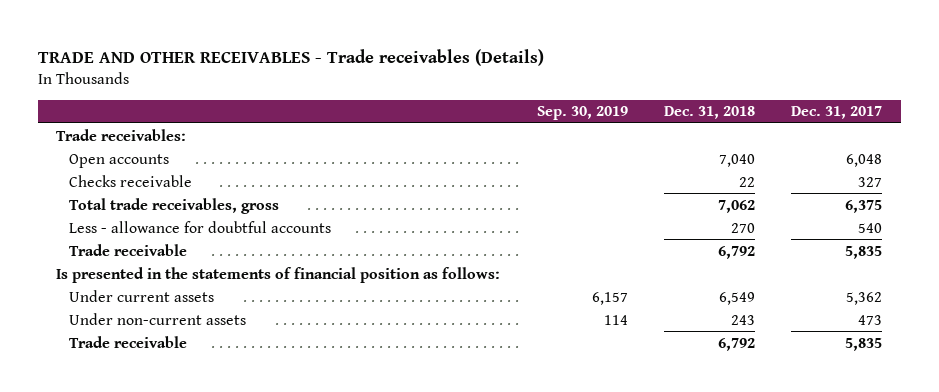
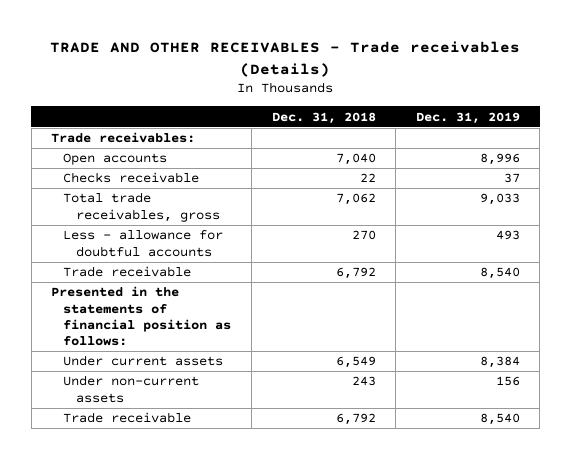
- | Sep. 30, 2019 | Dec. 31, 2018 | Dec. 31, 2017
+ | Dec. 31, 2018 | Dec. 31, 2019
- Is presented in the statements of financial position as follows:
+ Presented in the statements of financial position as follows:

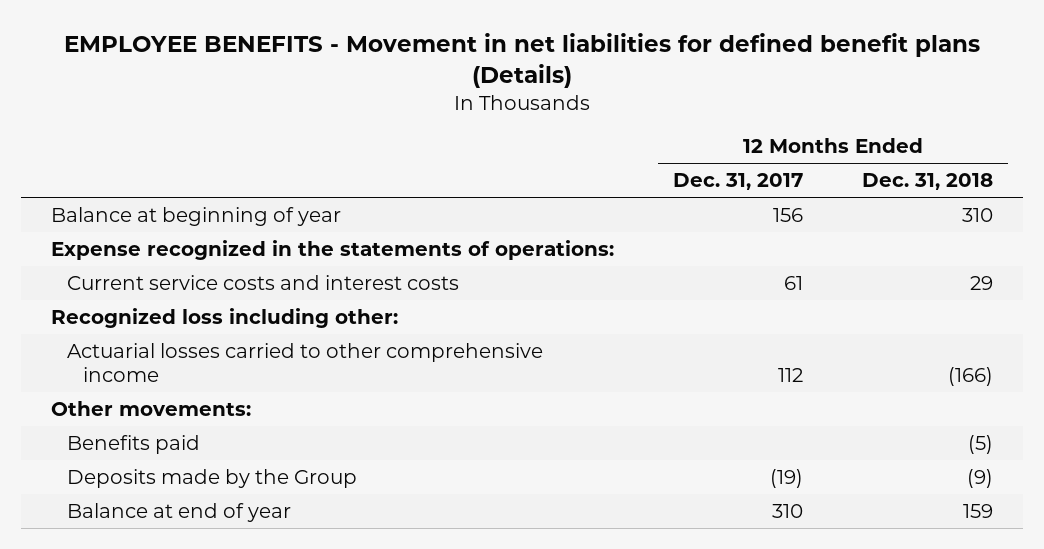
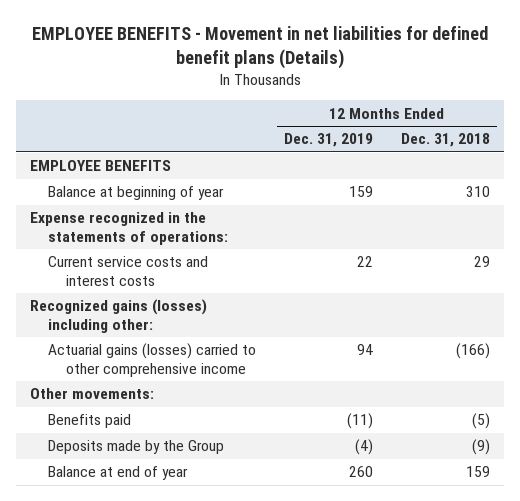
- | 12 Months Ended Dec. 31, 2017 | 12 Months Ended Dec. 31, 2018
+ | 12 Months Ended Dec. 31, 2019 | 12 Months Ended Dec. 31, 2018
+ EMPLOYEE BENEFITS
- Recognized loss including other:
- Actuarial losses carried to other comprehensive income | 112 | (166)
+ Recognized gains (losses) including other:
+ Actuarial gains (losses) carried to other comprehensive income | 94 | (166)

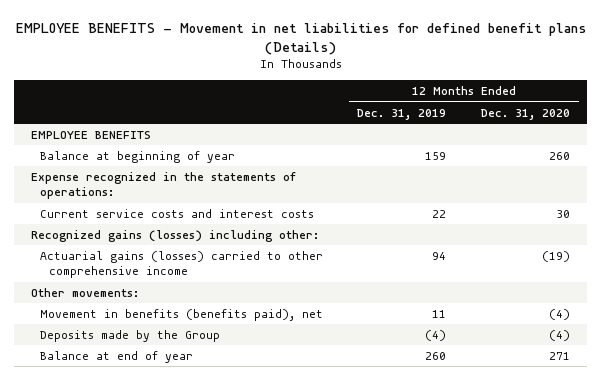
- | 12 Months Ended Dec. 31, 2019 | 12 Months Ended Dec. 31, 2018
+ | 12 Months Ended Dec. 31, 2019 | 12 Months Ended Dec. 31, 2020
- Benefits paid | (11) | (5)
+ Movement in benefits (benefits paid), net | 11 | (4)

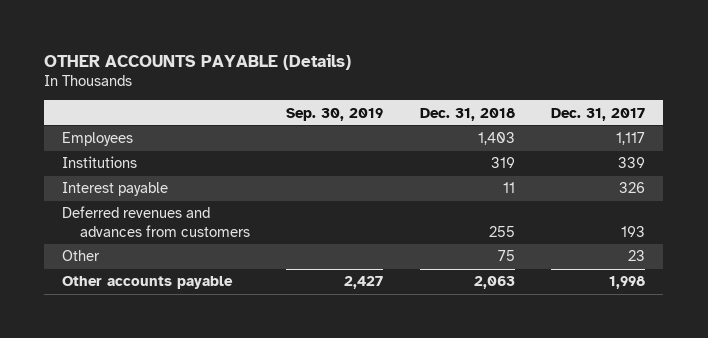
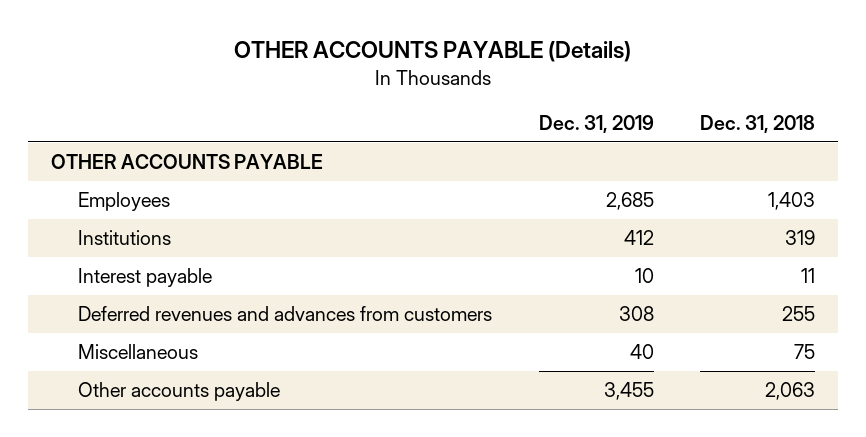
- | Sep. 30, 2019 | Dec. 31, 2018 | Dec. 31, 2017
+ | Dec. 31, 2019 | Dec. 31, 2018
+ OTHER ACCOUNTS PAYABLE
- Other | | 75 | 23
+ Miscellaneous | 40 | 75

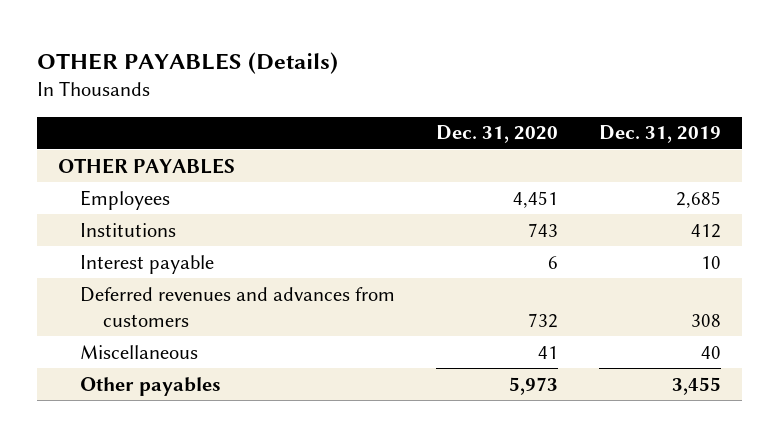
- OTHER ACCOUNTS PAYABLE (Details)
+ OTHER PAYABLES (Details)
- | Dec. 31, 2019 | Dec. 31, 2018
+ | Dec. 31, 2020 | Dec. 31, 2019
- OTHER ACCOUNTS PAYABLE
+ OTHER PAYABLES
- Other accounts payable | 3,455 | 2,063
+ Other payables | 5,973 | 3,455

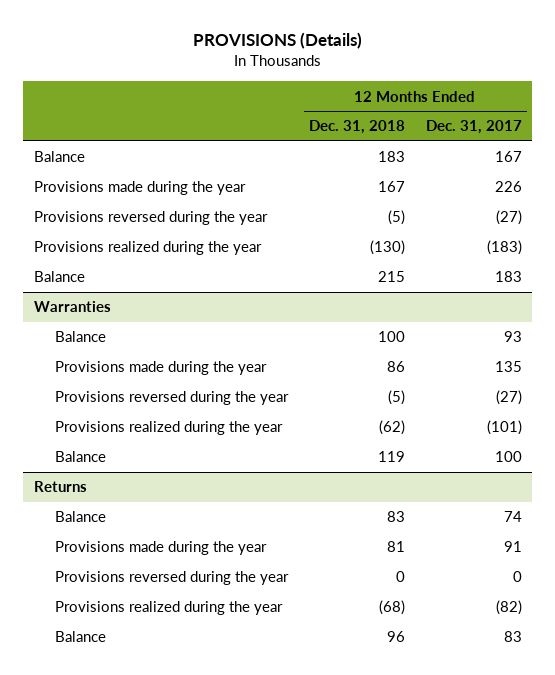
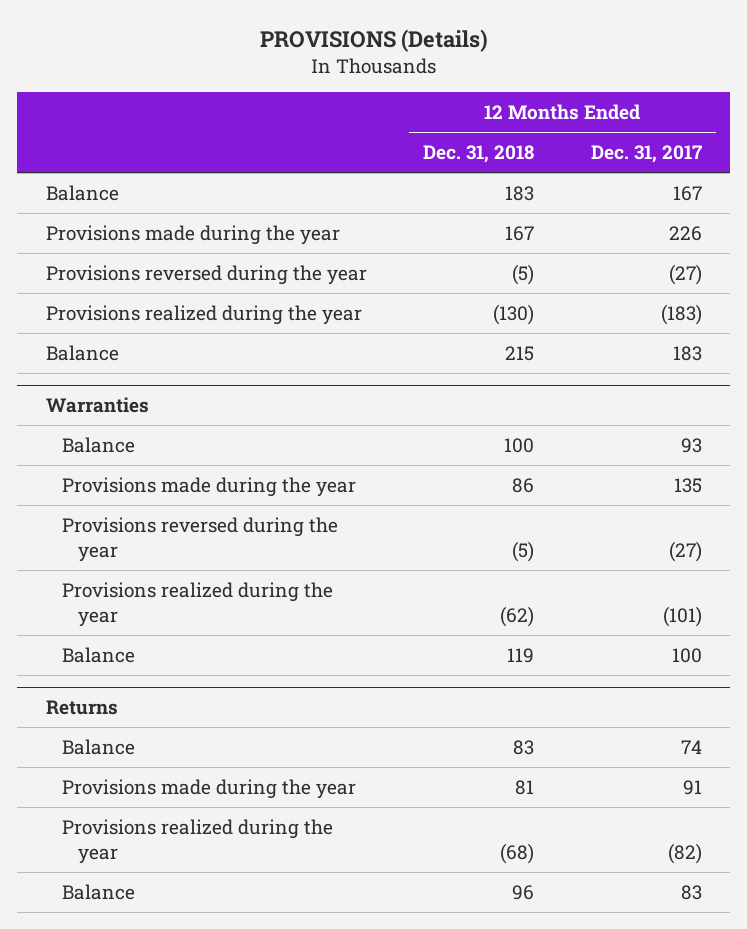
@ Returns
- Provisions reversed during the year | 0 | 0

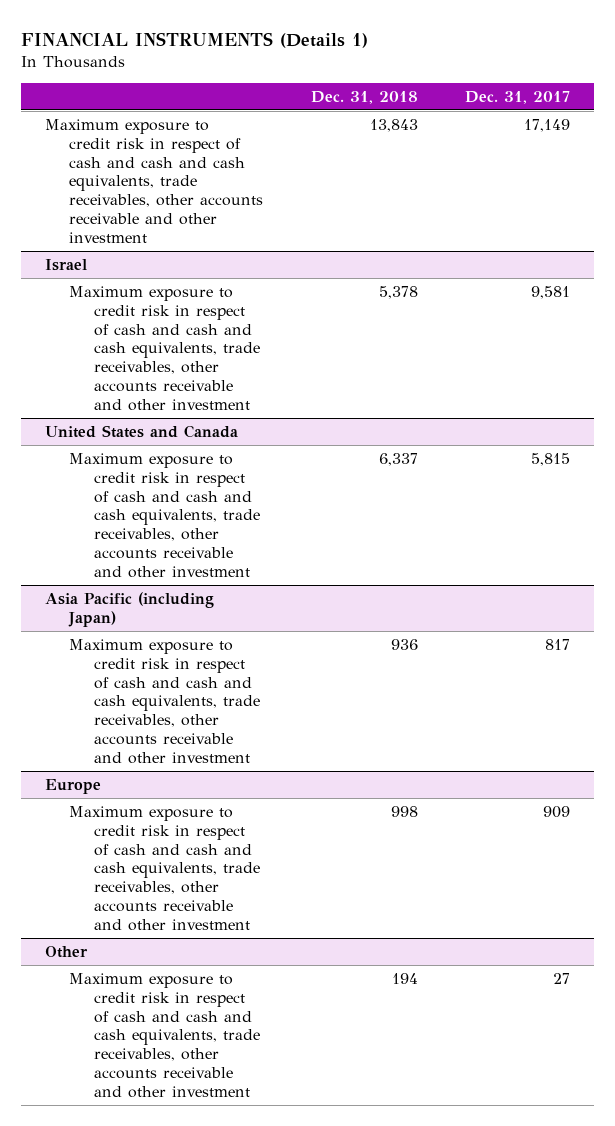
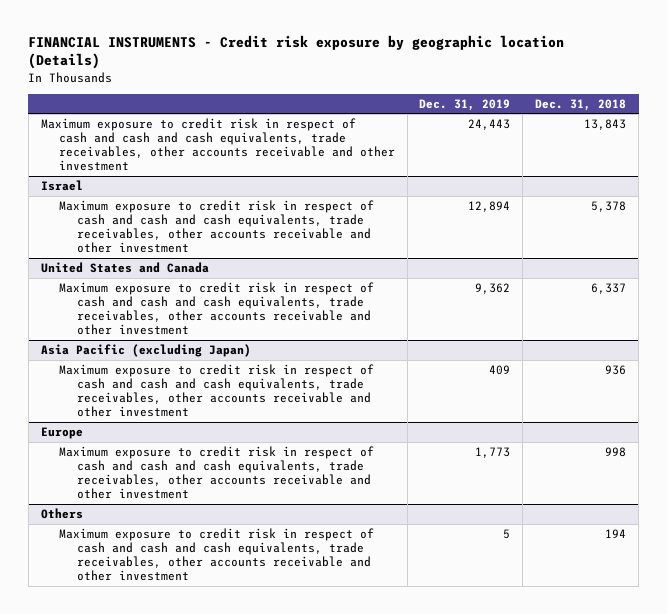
- FINANCIAL INSTRUMENTS (Details 1)
+ FINANCIAL INSTRUMENTS - Credit risk exposure by geographic location (Details)
- | Dec. 31, 2018 | Dec. 31, 2017
+ | Dec. 31, 2019 | Dec. 31, 2018
- Asia Pacific (including Japan)
+ Asia Pacific (excluding Japan)
- Other
+ Others

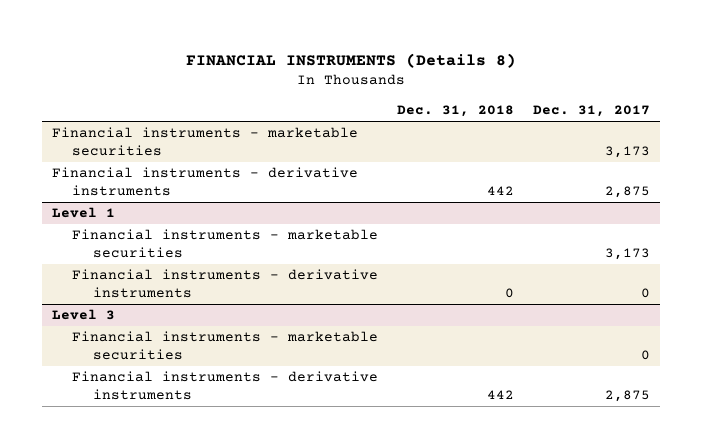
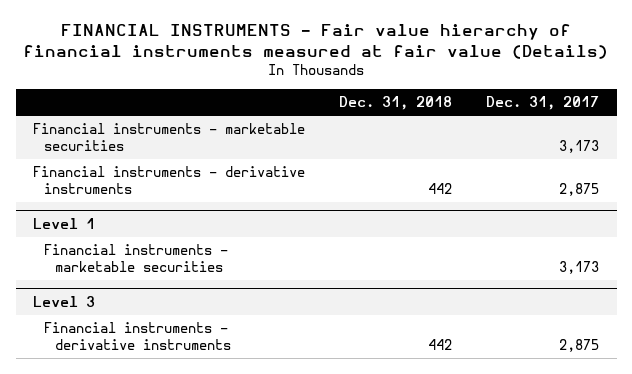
- FINANCIAL INSTRUMENTS (Details 8)
+ FINANCIAL INSTRUMENTS - Fair value hierarchy of financial instruments measured at fair value (Details)
@ Level 1
- Financial instruments - derivative instruments | 0 | 0
@ Level 3
- Financial instruments - marketable securities | | 0

